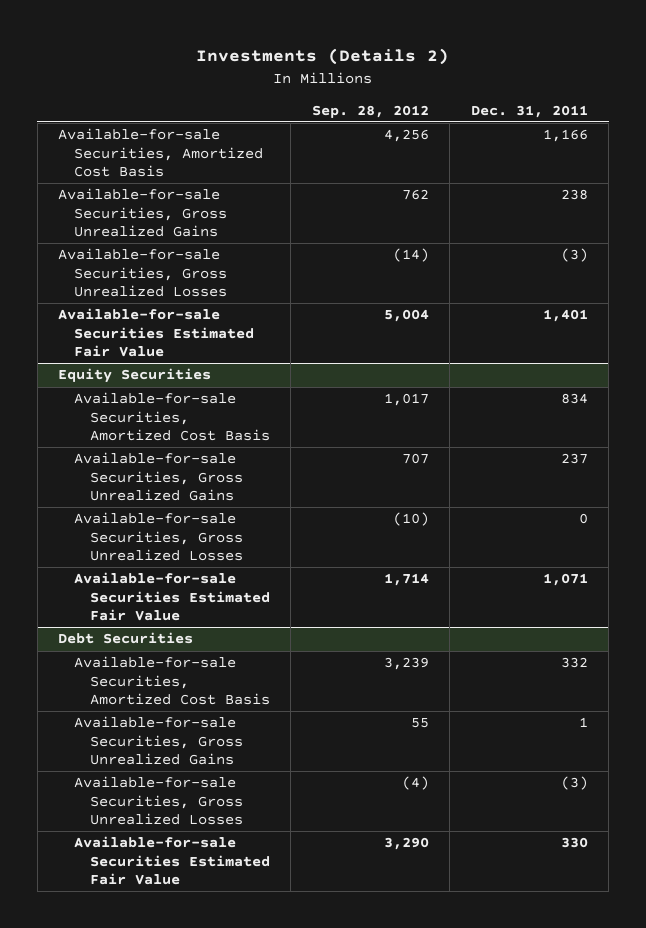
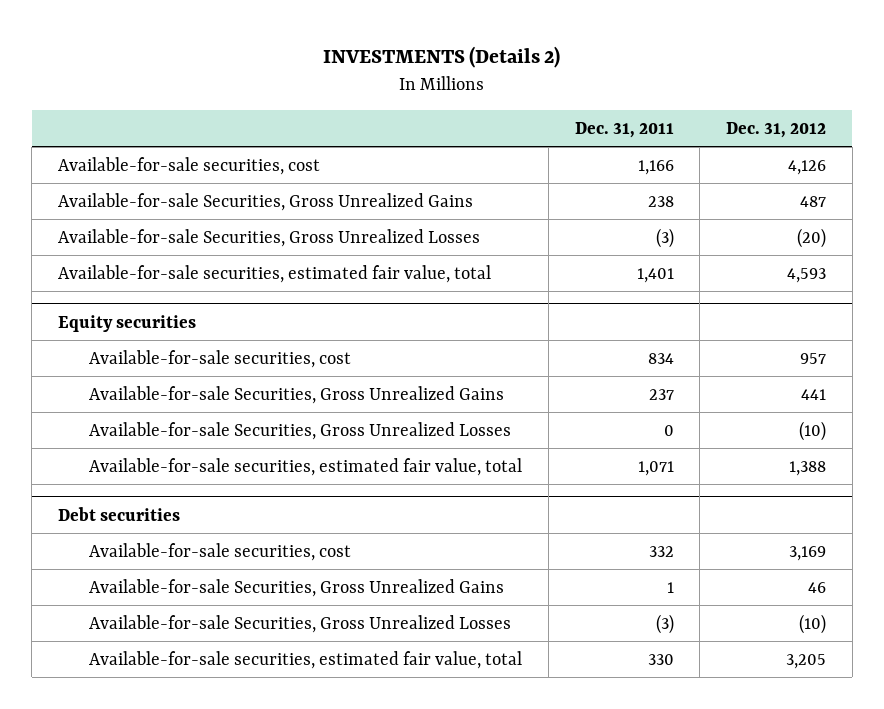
- Investments (Details 2)
+ INVESTMENTS (Details 2)
- | Sep. 28, 2012 | Dec. 31, 2011
+ | Dec. 31, 2011 | Dec. 31, 2012
- Available-for-sale Securities, Amortized Cost Basis | 4,256 | 1,166
+ Available-for-sale securities, cost | 1,166 | 4,126
- Available-for-sale Securities Estimated Fair Value | 5,004 | 1,401
- Equity Securities
- Available-for-sale Securities, Amortized Cost Basis | 1,017 | 834
+ Available-for-sale securities, estimated fair value, total | 1,401 | 4,593
+ Equity securities
+ Available-for-sale securities, cost | 834 | 957
- Available-for-sale Securities Estimated Fair Value | 1,714 | 1,071
- Debt Securities
- Available-for-sale Securities, Amortized Cost Basis | 3,239 | 332
+ Available-for-sale securities, estimated fair value, total | 1,071 | 1,388
+ Debt securities
+ Available-for-sale securities, cost | 332 | 3,169
- Available-for-sale Securities Estimated Fair Value | 3,290 | 330
+ Available-for-sale securities, estimated fair value, total | 330 | 3,205

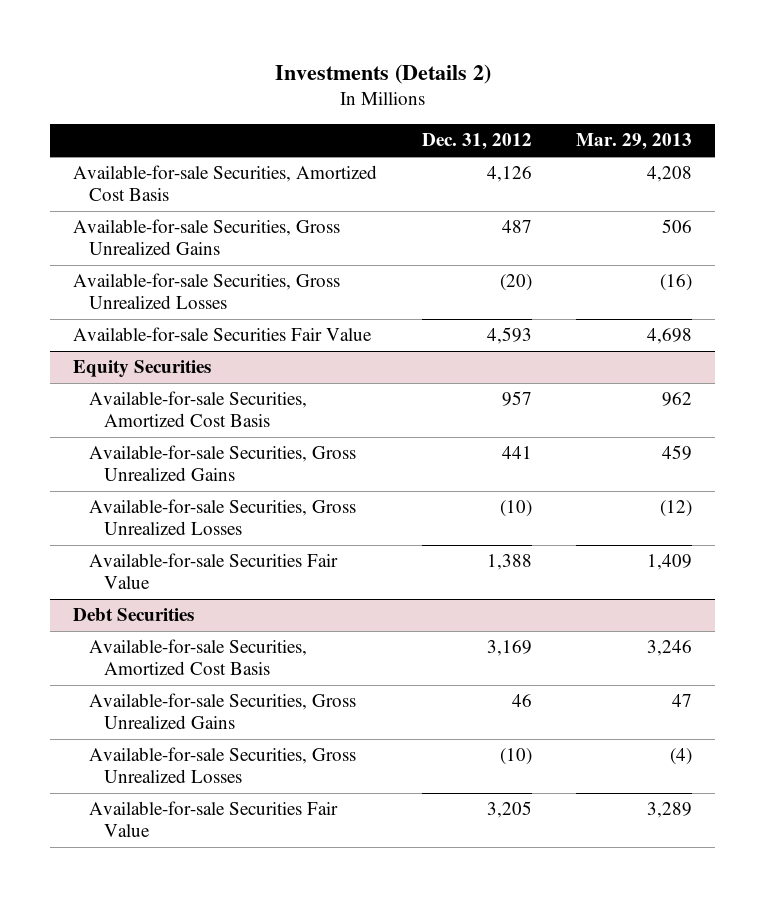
- INVESTMENTS (Details 2)
+ Investments (Details 2)
- | Dec. 31, 2011 | Dec. 31, 2012
+ | Dec. 31, 2012 | Mar. 29, 2013
- Available-for-sale securities, cost | 1,166 | 4,126
+ Available-for-sale Securities, Amortized Cost Basis | 4,126 | 4,208
- Available-for-sale securities, estimated fair value, total | 1,401 | 4,593
- Equity securities
- Available-for-sale securities, cost | 834 | 957
+ Available-for-sale Securities Fair Value | 4,593 | 4,698
+ Equity Securities
+ Available-for-sale Securities, Amortized Cost Basis | 957 | 962
- Available-for-sale securities, estimated fair value, total | 1,071 | 1,388
- Debt securities
- Available-for-sale securities, cost | 332 | 3,169
+ Available-for-sale Securities Fair Value | 1,388 | 1,409
+ Debt Securities
+ Available-for-sale Securities, Amortized Cost Basis | 3,169 | 3,246
- Available-for-sale securities, estimated fair value, total | 330 | 3,205
+ Available-for-sale Securities Fair Value | 3,205 | 3,289

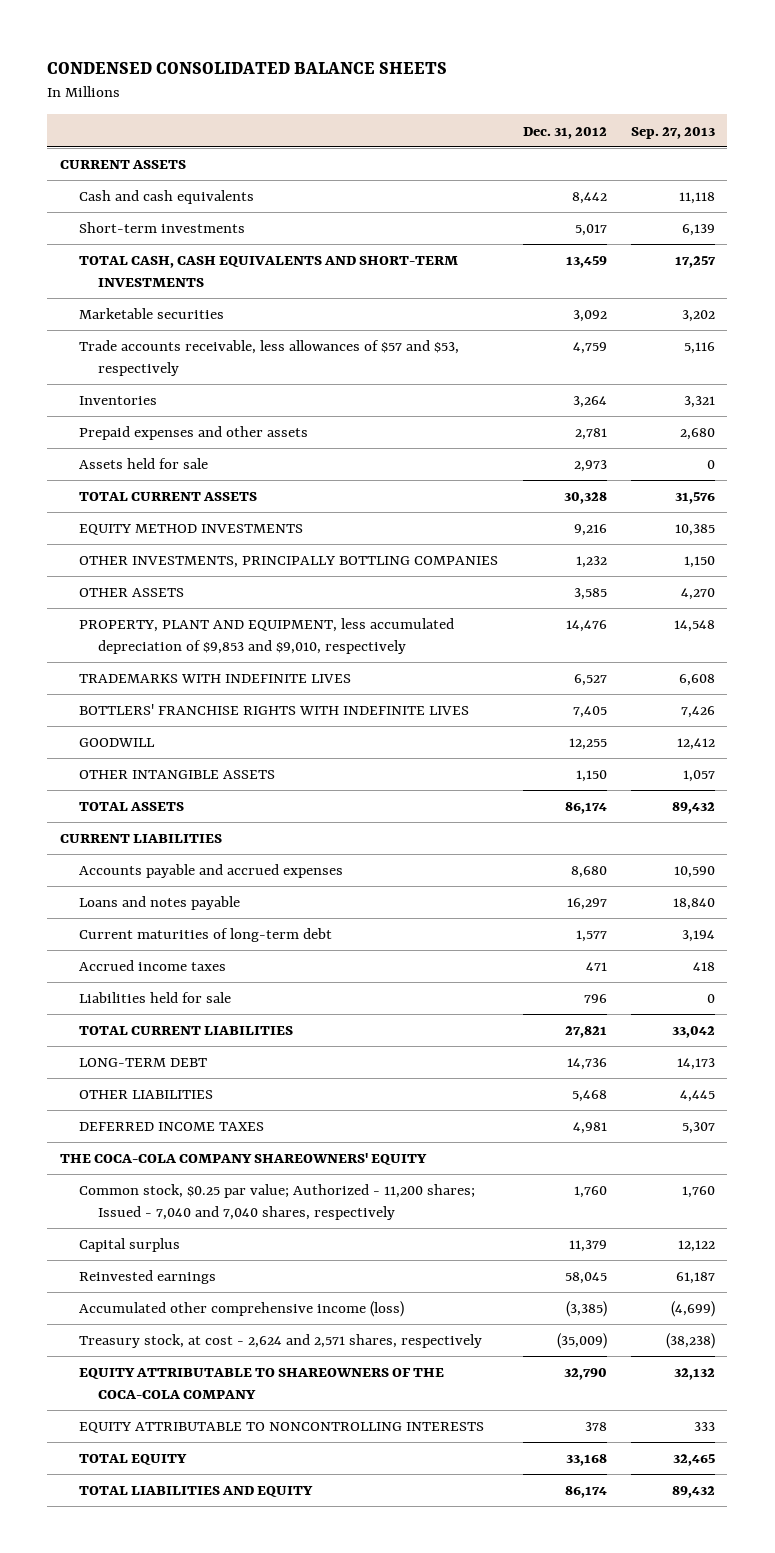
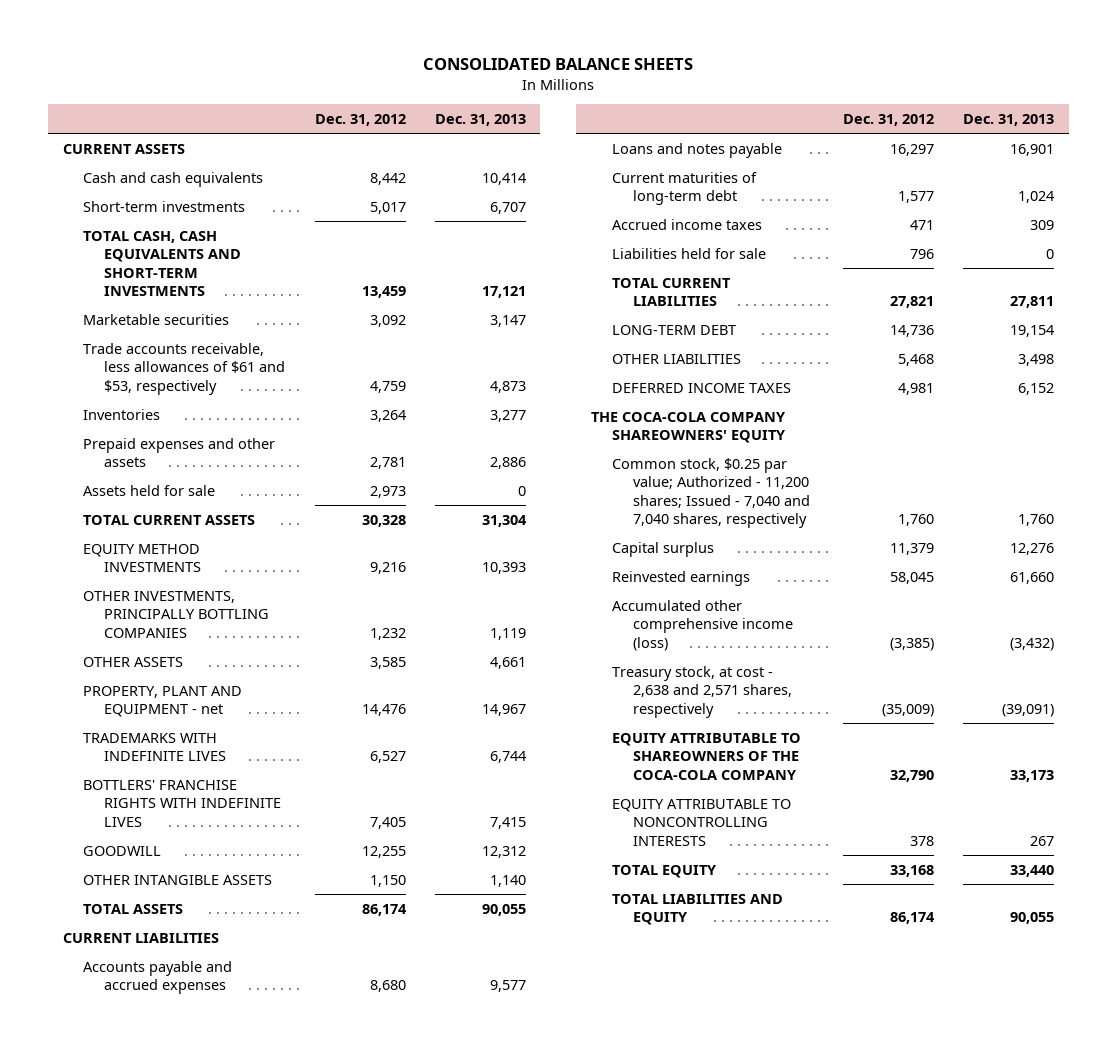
- CONDENSED CONSOLIDATED BALANCE SHEETS
+ CONSOLIDATED BALANCE SHEETS
- | Dec. 31, 2012 | Sep. 27, 2013
+ | Dec. 31, 2012 | Dec. 31, 2013
- Trade accounts receivable, less allowances of $57 and $53, respectively | 4,759 | 5,116
+ Trade accounts receivable, less allowances of $61 and $53, respectively | 4,759 | 4,873
- PROPERTY, PLANT AND EQUIPMENT, less accumulated depreciation of $9,853 and $9,010, respectively | 14,476 | 14,548
+ PROPERTY, PLANT AND EQUIPMENT - net | 14,476 | 14,967
- Treasury stock, at cost - 2,624 and 2,571 shares, respectively | (35,009) | (38,238)
+ Treasury stock, at cost - 2,638 and 2,571 shares, respectively | (35,009) | (39,091)

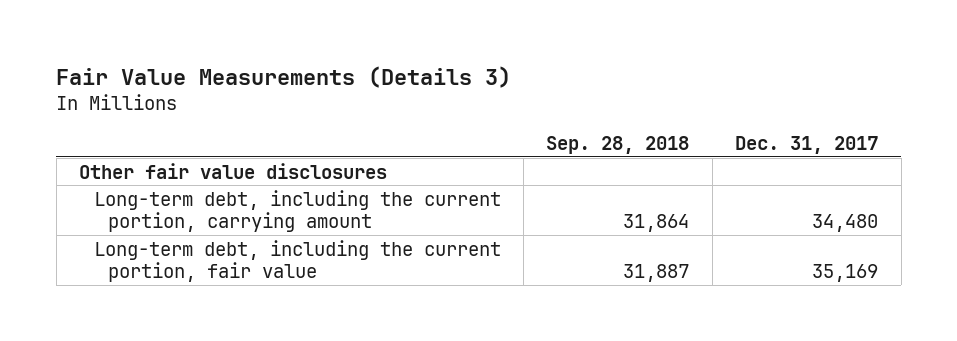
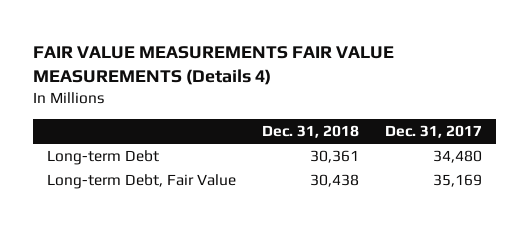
- Fair Value Measurements (Details 3)
+ FAIR VALUE MEASUREMENTS FAIR VALUE MEASUREMENTS (Details 4)
- | Sep. 28, 2018 | Dec. 31, 2017
+ | Dec. 31, 2018 | Dec. 31, 2017
- Other fair value disclosures
- Long-term debt, including the current portion, carrying amount | 31,864 | 34,480
- Long-term debt, including the current portion, fair value | 31,887 | 35,169
+ Long-term Debt | 30,361 | 34,480
+ Long-term Debt, Fair Value | 30,438 | 35,169

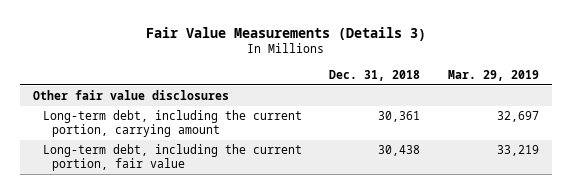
- FAIR VALUE MEASUREMENTS FAIR VALUE MEASUREMENTS (Details 4)
+ Fair Value Measurements (Details 3)
- | Dec. 31, 2018 | Dec. 31, 2017
+ | Dec. 31, 2018 | Mar. 29, 2019
- Long-term Debt | 30,361 | 34,480
- Long-term Debt, Fair Value | 30,438 | 35,169
+ Other fair value disclosures
+ Long-term debt, including the current portion, carrying amount | 30,361 | 32,697
+ Long-term debt, including the current portion, fair value | 30,438 | 33,219

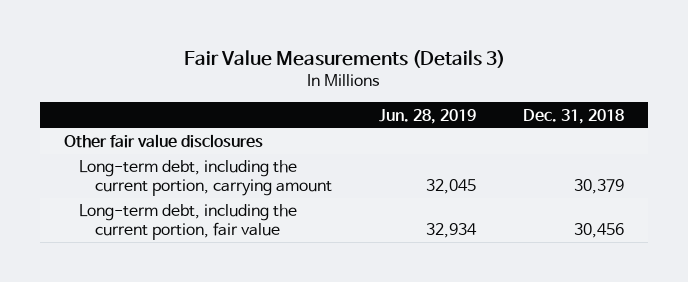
- | Dec. 31, 2018 | Mar. 29, 2019
+ | Jun. 28, 2019 | Dec. 31, 2018
- Long-term debt, including the current portion, carrying amount | 30,361 | 32,697
- Long-term debt, including the current portion, fair value | 30,438 | 33,219
+ Long-term debt, including the current portion, carrying amount | 32,045 | 30,379
+ Long-term debt, including the current portion, fair value | 32,934 | 30,456

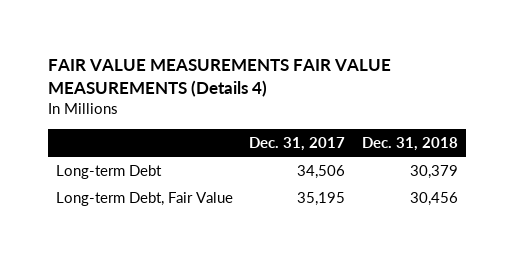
- Fair Value Measurements (Details 3)
+ FAIR VALUE MEASUREMENTS FAIR VALUE MEASUREMENTS (Details 4)
- | Jun. 28, 2019 | Dec. 31, 2018
+ | Dec. 31, 2017 | Dec. 31, 2018
- Other fair value disclosures
- Long-term debt, including the current portion, carrying amount | 32,045 | 30,379
- Long-term debt, including the current portion, fair value | 32,934 | 30,456
+ Long-term Debt | 34,506 | 30,379
+ Long-term Debt, Fair Value | 35,195 | 30,456

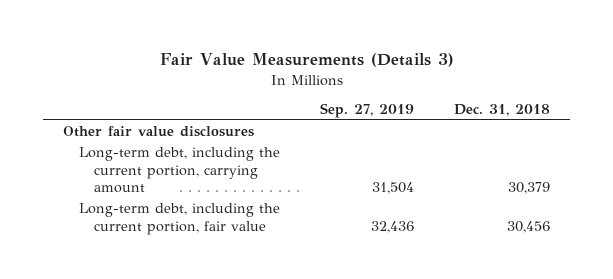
- FAIR VALUE MEASUREMENTS FAIR VALUE MEASUREMENTS (Details 4)
+ Fair Value Measurements (Details 3)
- | Dec. 31, 2017 | Dec. 31, 2018
+ | Sep. 27, 2019 | Dec. 31, 2018
- Long-term Debt | 34,506 | 30,379
- Long-term Debt, Fair Value | 35,195 | 30,456
+ Other fair value disclosures
+ Long-term debt, including the current portion, carrying amount | 31,504 | 30,379
+ Long-term debt, including the current portion, fair value | 32,436 | 30,456

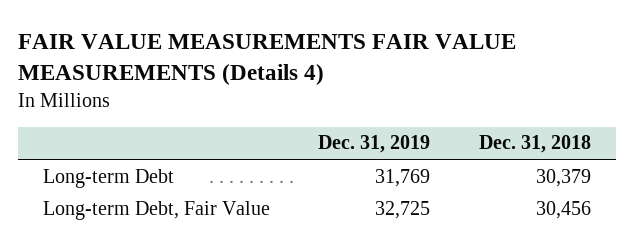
- Fair Value Measurements (Details 3)
+ FAIR VALUE MEASUREMENTS FAIR VALUE MEASUREMENTS (Details 4)
- | Sep. 27, 2019 | Dec. 31, 2018
+ | Dec. 31, 2019 | Dec. 31, 2018
- Other fair value disclosures
- Long-term debt, including the current portion, carrying amount | 31,504 | 30,379
- Long-term debt, including the current portion, fair value | 32,436 | 30,456
+ Long-term Debt | 31,769 | 30,379
+ Long-term Debt, Fair Value | 32,725 | 30,456

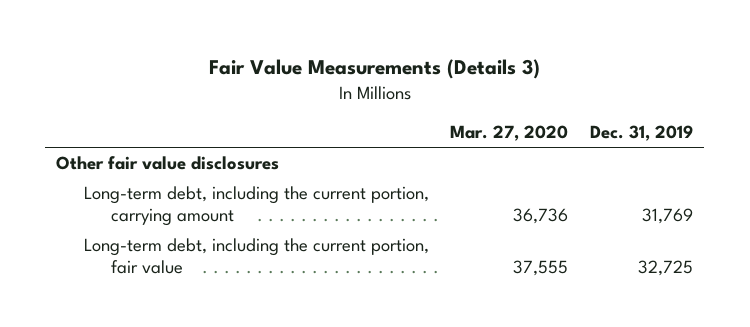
- FAIR VALUE MEASUREMENTS FAIR VALUE MEASUREMENTS (Details 4)
+ Fair Value Measurements (Details 3)
- | Dec. 31, 2019 | Dec. 31, 2018
+ | Mar. 27, 2020 | Dec. 31, 2019
- Long-term Debt | 31,769 | 30,379
- Long-term Debt, Fair Value | 32,725 | 30,456
+ Other fair value disclosures
+ Long-term debt, including the current portion, carrying amount | 36,736 | 31,769
+ Long-term debt, including the current portion, fair value | 37,555 | 32,725

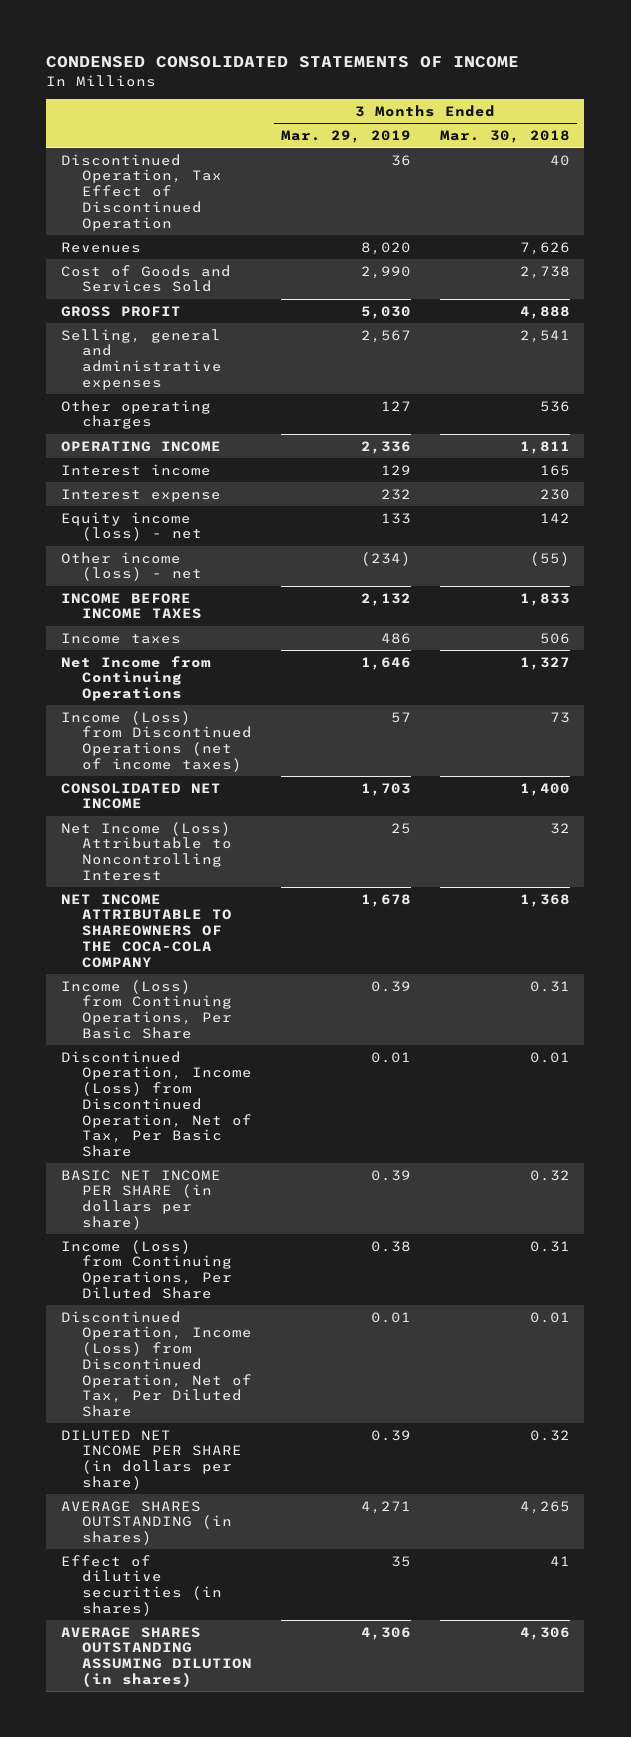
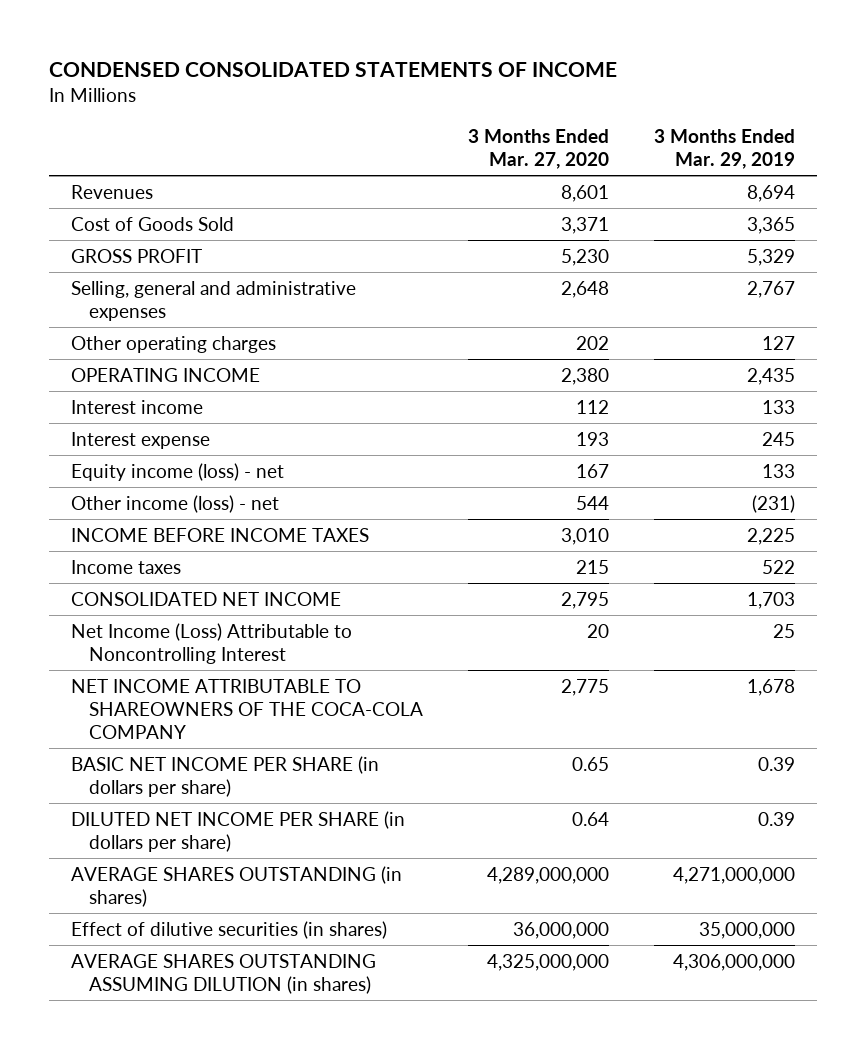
- | 3 Months Ended Mar. 29, 2019 | 3 Months Ended Mar. 30, 2018
+ | 3 Months Ended Mar. 27, 2020 | 3 Months Ended Mar. 29, 2019
- Discontinued Operation, Tax Effect of Discontinued Operation | 36 | 40
- Revenues | 8,020 | 7,626
- Cost of Goods and Services Sold | 2,990 | 2,738
- GROSS PROFIT | 5,030 | 4,888
- Selling, general and administrative expenses | 2,567 | 2,541
+ Revenues | 8,601 | 8,694
+ Cost of Goods Sold | 3,371 | 3,365
+ GROSS PROFIT | 5,230 | 5,329
+ Selling, general and administrative expenses | 2,648 | 2,767
- OPERATING INCOME | 2,336 | 1,811
- Interest income | 129 | 165
- Interest expense | 232 | 230
+ OPERATING INCOME | 2,380 | 2,435
+ Interest income | 112 | 133
+ Interest expense | 193 | 245
- Other income (loss) - net | (234) | (55)
- INCOME BEFORE INCOME TAXES | 2,132 | 1,833
- Income taxes | 486 | 506
- Net Income from Continuing Operations | 1,646 | 1,327
- Income (Loss) from Discontinued Operations (net of income taxes) | 57 | 73
+ Other income (loss) - net | 544 | (231)
+ INCOME BEFORE INCOME TAXES | 3,010 | 2,225
+ Income taxes | 215 | 522
- Income (Loss) from Continuing Operations, Per Basic Share | 0.39 | 0.31
- Discontinued Operation, Income (Loss) from Discontinued Operation, Net of Tax, Per Basic Share | 0.01 | 0.01
- Income (Loss) from Continuing Operations, Per Diluted Share | 0.38 | 0.31
- Discontinued Operation, Income (Loss) from Discontinued Operation, Net of Tax, Per Diluted Share | 0.01 | 0.01
- AVERAGE SHARES OUTSTANDING (in shares) | 4,271 | 4,265
- Effect of dilutive securities (in shares) | 35 | 41
- AVERAGE SHARES OUTSTANDING ASSUMING DILUTION (in shares) | 4,306 | 4,306
+ AVERAGE SHARES OUTSTANDING (in shares) | 4,289,000,000 | 4,271,000,000
+ Effect of dilutive securities (in shares) | 36,000,000 | 35,000,000
+ AVERAGE SHARES OUTSTANDING ASSUMING DILUTION (in shares) | 4,325,000,000 | 4,306,000,000

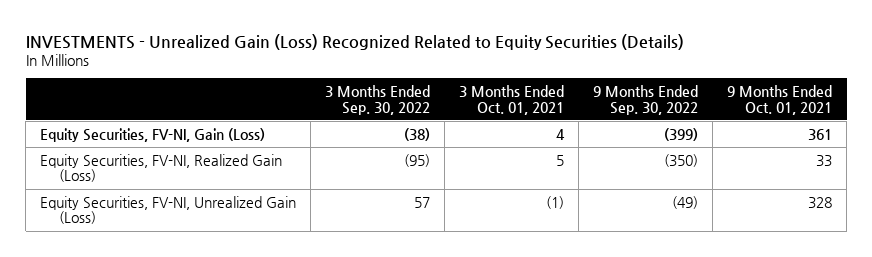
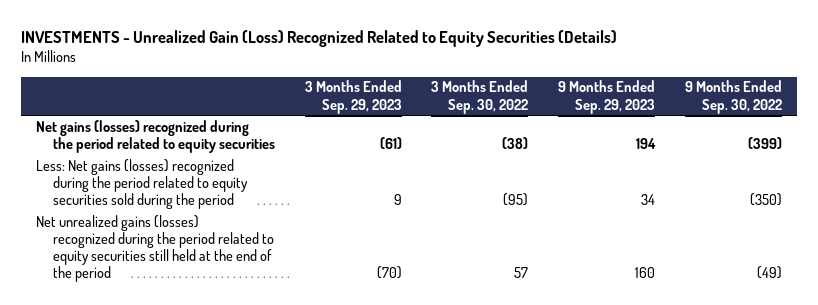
- | 3 Months Ended Sep. 30, 2022 | 3 Months Ended Oct. 01, 2021 | 9 Months Ended Sep. 30, 2022 | 9 Months Ended Oct. 01, 2021
+ | 3 Months Ended Sep. 29, 2023 | 3 Months Ended Sep. 30, 2022 | 9 Months Ended Sep. 29, 2023 | 9 Months Ended Sep. 30, 2022
- Equity Securities, FV-NI, Gain (Loss) | (38) | 4 | (399) | 361
- Equity Securities, FV-NI, Realized Gain (Loss) | (95) | 5 | (350) | 33
- Equity Securities, FV-NI, Unrealized Gain (Loss) | 57 | (1) | (49) | 328
+ Net gains (losses) recognized during the period related to equity securities | (61) | (38) | 194 | (399)
+ Less: Net gains (losses) recognized during the period related to equity securities sold during the period | 9 | (95) | 34 | (350)
+ Net unrealized gains (losses) recognized during the period related to equity securities still held at the end of the period | (70) | 57 | 160 | (49)

